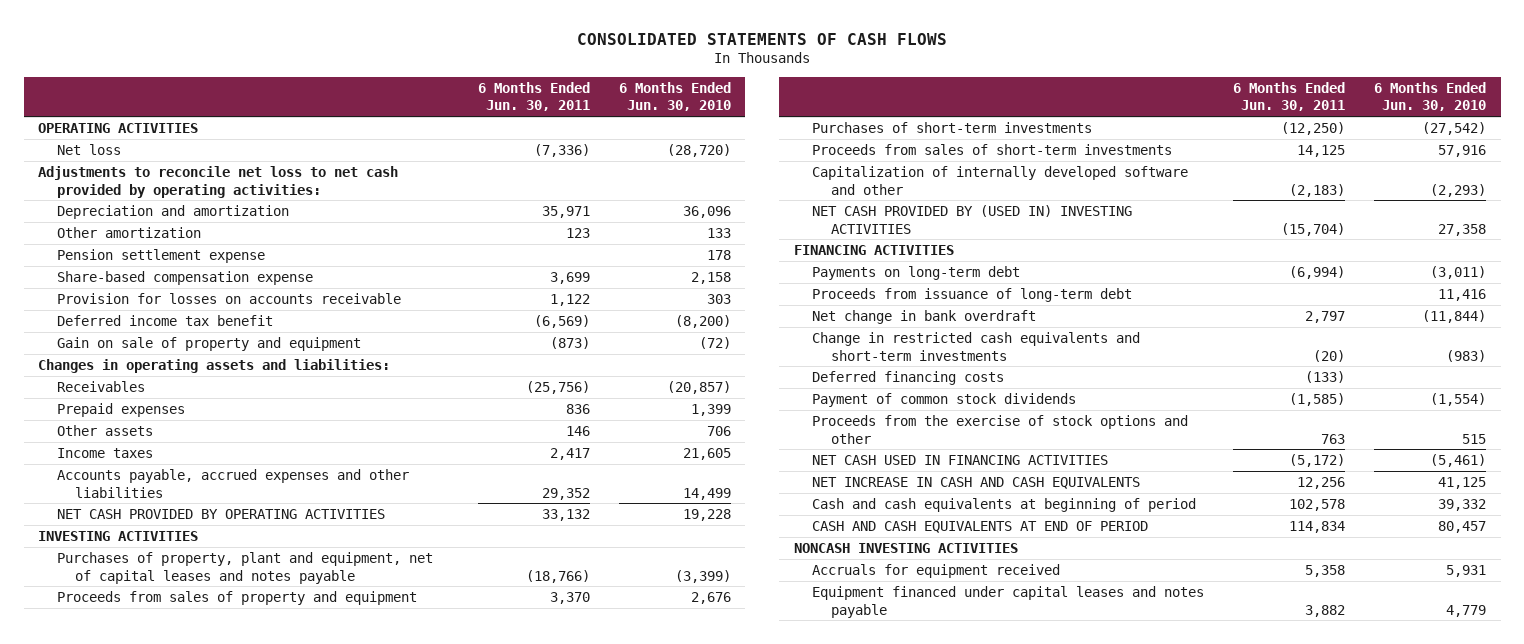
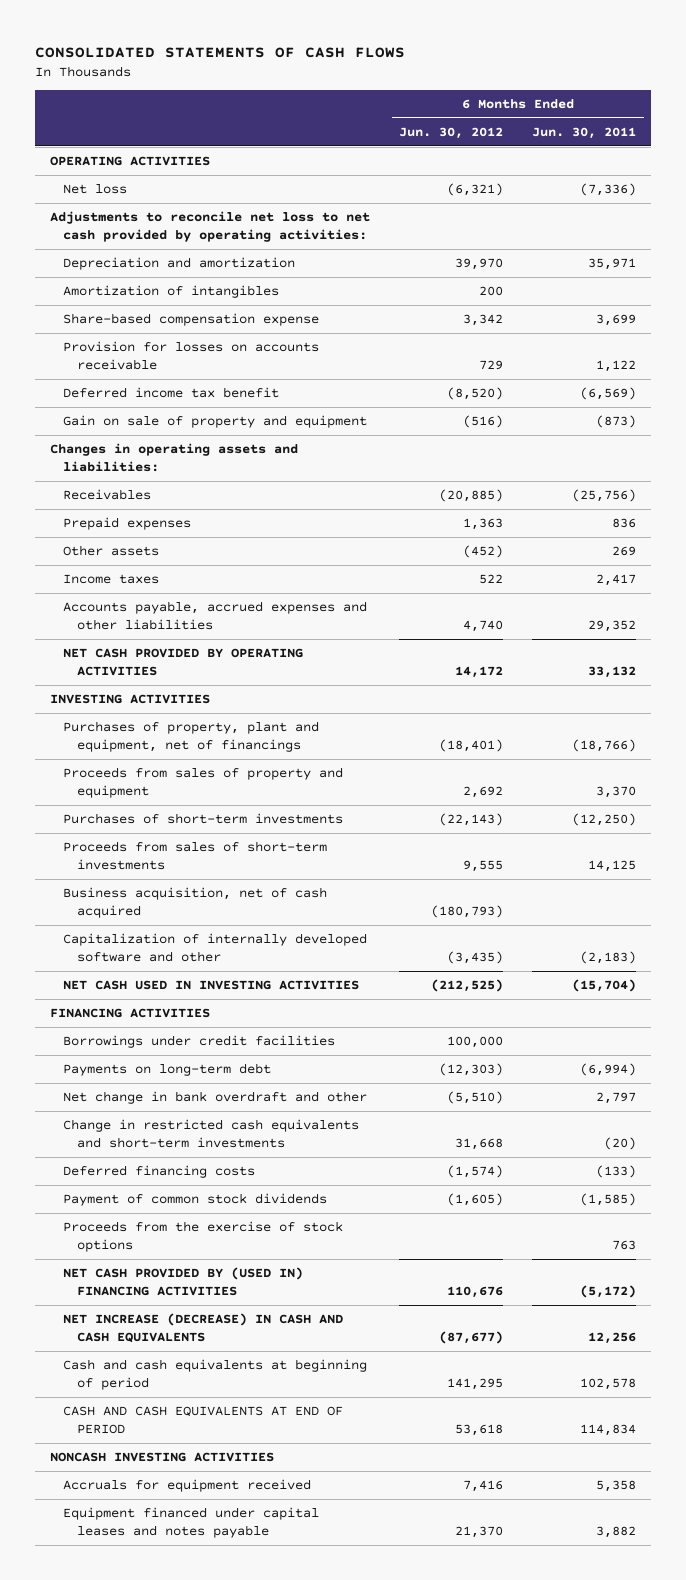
- | 6 Months Ended Jun. 30, 2011 | 6 Months Ended Jun. 30, 2010
+ | 6 Months Ended Jun. 30, 2012 | 6 Months Ended Jun. 30, 2011
- Other amortization | 123 | 133
- Pension settlement expense | | 178
+ Amortization of intangibles | 200 |
- Other assets | 146 | 706
+ Other assets | (452) | 269
- Purchases of property, plant and equipment, net of capital leases and notes payable | (18,766) | (3,399)
+ Purchases of property, plant and equipment, net of financings | (18,401) | (18,766)
+ Business acquisition, net of cash acquired | (180,793) |
- NET CASH PROVIDED BY (USED IN) INVESTING ACTIVITIES | (15,704) | 27,358
+ NET CASH USED IN INVESTING ACTIVITIES | (212,525) | (15,704)
+ Borrowings under credit facilities | 100,000 |
- Proceeds from issuance of long-term debt | | 11,416
- Net change in bank overdraft | 2,797 | (11,844)
+ Net change in bank overdraft and other | (5,510) | 2,797
- Proceeds from the exercise of stock options and other | 763 | 515
- NET CASH USED IN FINANCING ACTIVITIES | (5,172) | (5,461)
- NET INCREASE IN CASH AND CASH EQUIVALENTS | 12,256 | 41,125
+ Proceeds from the exercise of stock options | | 763
+ NET CASH PROVIDED BY (USED IN) FINANCING ACTIVITIES | 110,676 | (5,172)
+ NET INCREASE (DECREASE) IN CASH AND CASH EQUIVALENTS | (87,677) | 12,256

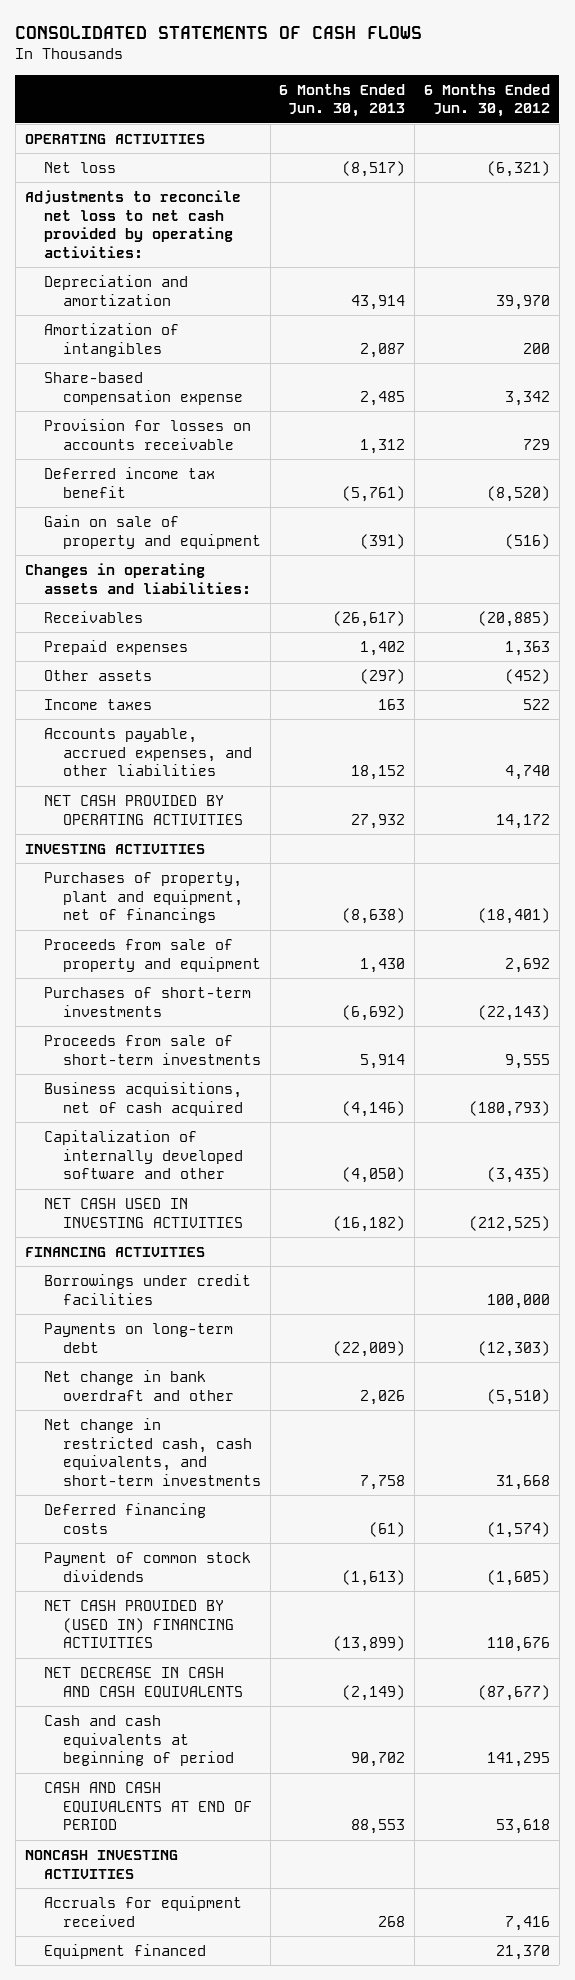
- | 6 Months Ended Jun. 30, 2012 | 6 Months Ended Jun. 30, 2011
+ | 6 Months Ended Jun. 30, 2013 | 6 Months Ended Jun. 30, 2012
- Accounts payable, accrued expenses and other liabilities | 4,740 | 29,352
+ Accounts payable, accrued expenses, and other liabilities | 18,152 | 4,740
- Proceeds from sales of property and equipment | 2,692 | 3,370
+ Proceeds from sale of property and equipment | 1,430 | 2,692
- Proceeds from sales of short-term investments | 9,555 | 14,125
- Business acquisition, net of cash acquired | (180,793) |
+ Proceeds from sale of short-term investments | 5,914 | 9,555
+ Business acquisitions, net of cash acquired | (4,146) | (180,793)
- Change in restricted cash equivalents and short-term investments | 31,668 | (20)
+ Net change in restricted cash, cash equivalents, and short-term investments | 7,758 | 31,668
- Proceeds from the exercise of stock options | | 763
- NET INCREASE (DECREASE) IN CASH AND CASH EQUIVALENTS | (87,677) | 12,256
+ NET DECREASE IN CASH AND CASH EQUIVALENTS | (2,149) | (87,677)
- Equipment financed under capital leases and notes payable | 21,370 | 3,882
+ Equipment financed | | 21,370

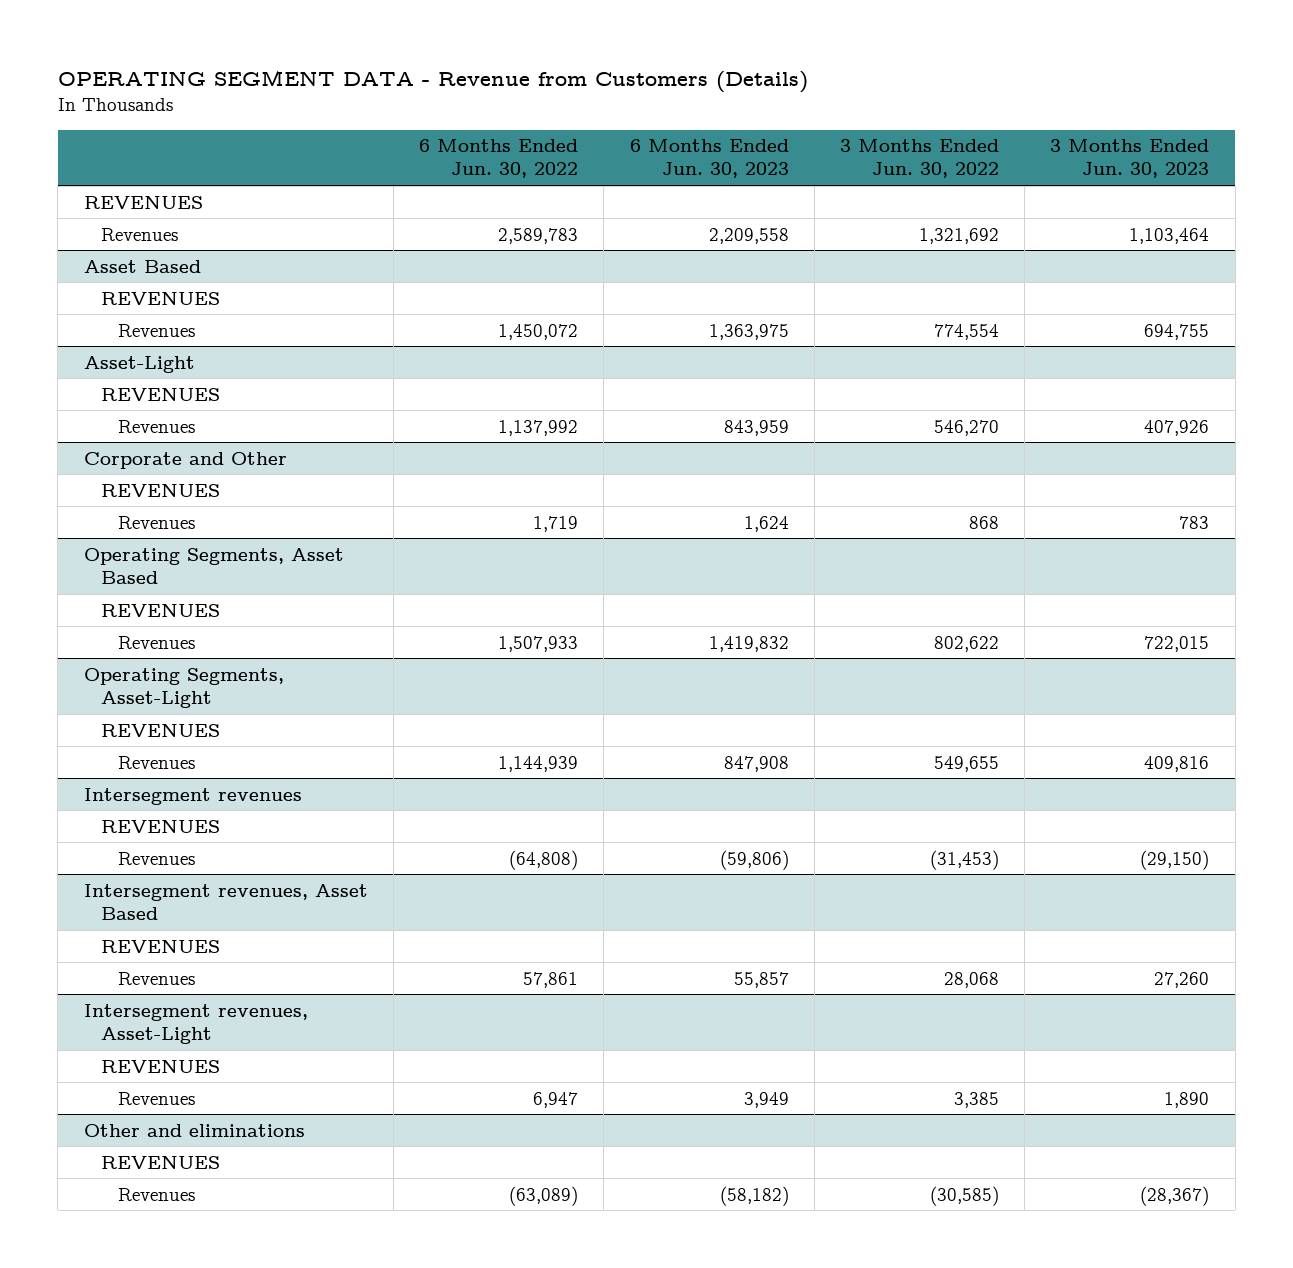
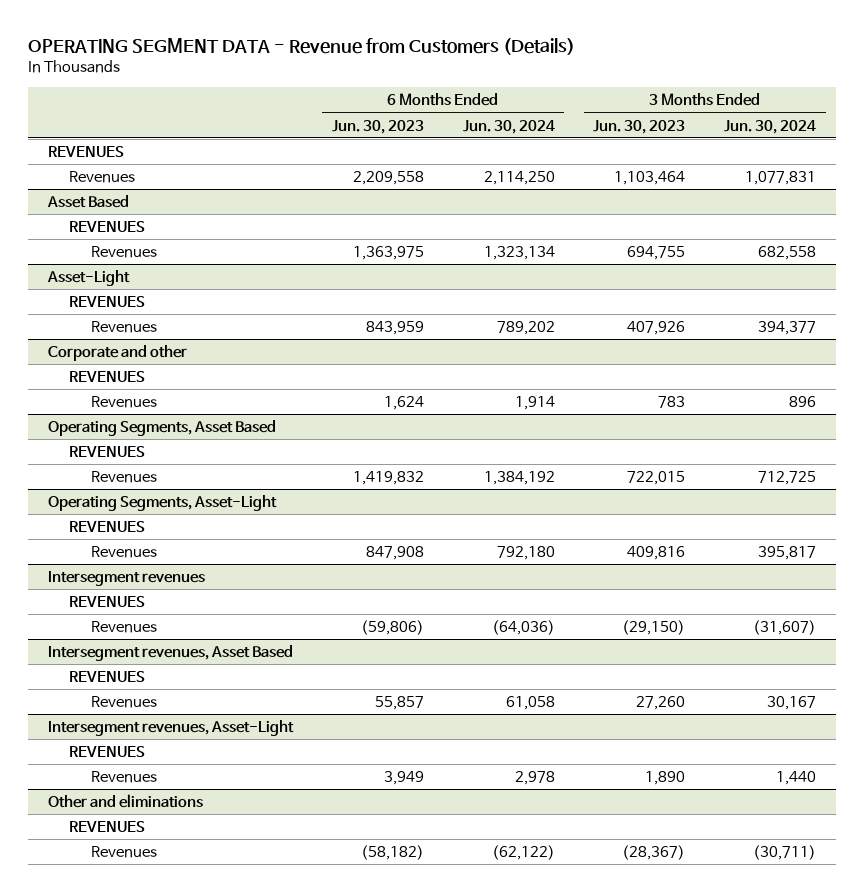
- | 6 Months Ended Jun. 30, 2022 | 6 Months Ended Jun. 30, 2023 | 3 Months Ended Jun. 30, 2022 | 3 Months Ended Jun. 30, 2023
+ | 6 Months Ended Jun. 30, 2023 | 6 Months Ended Jun. 30, 2024 | 3 Months Ended Jun. 30, 2023 | 3 Months Ended Jun. 30, 2024
- Corporate and Other
+ Corporate and other

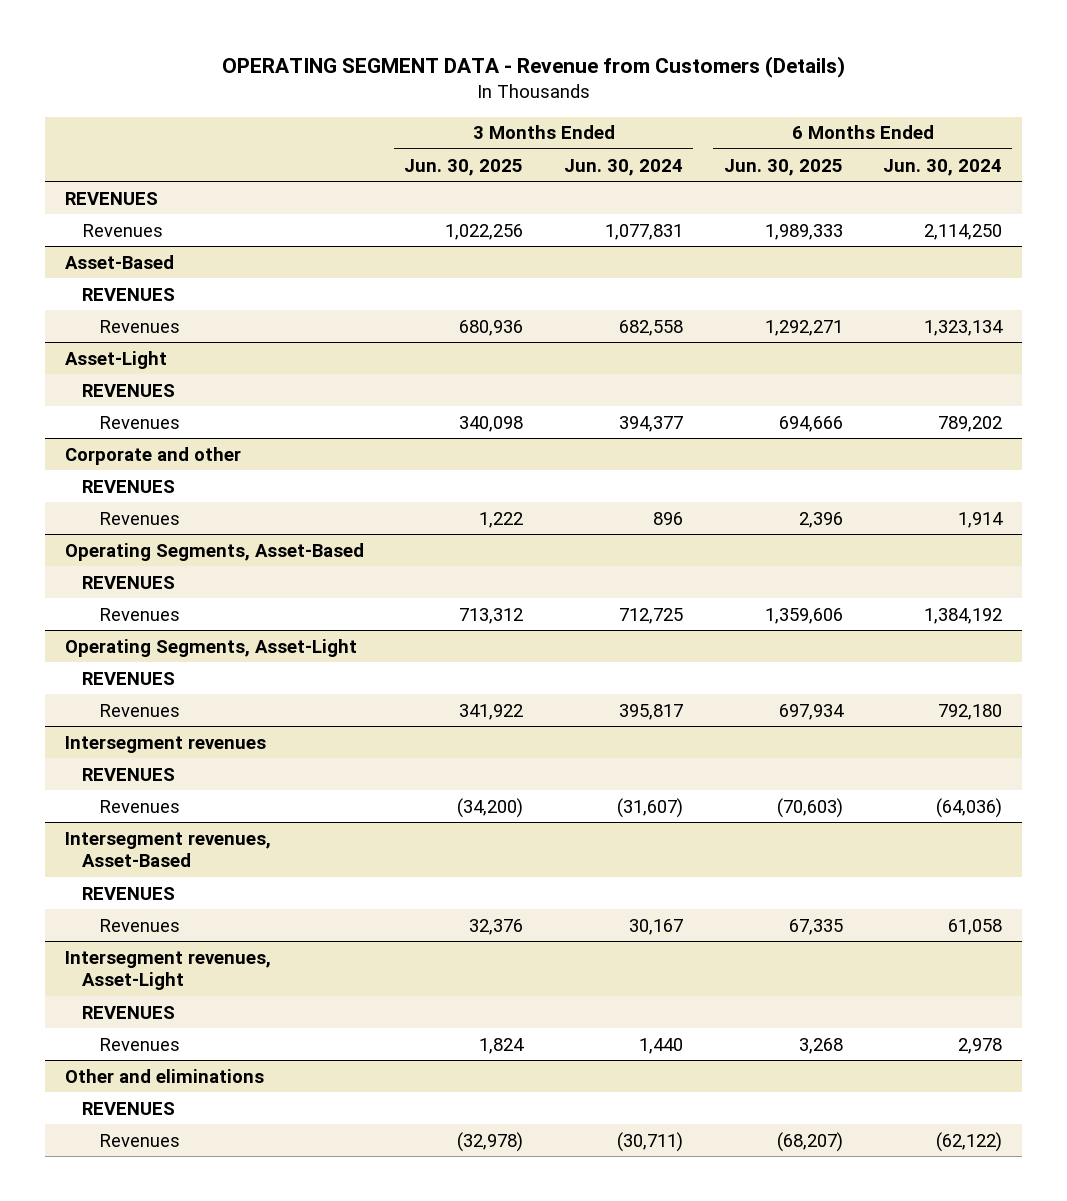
- | 6 Months Ended Jun. 30, 2023 | 6 Months Ended Jun. 30, 2024 | 3 Months Ended Jun. 30, 2023 | 3 Months Ended Jun. 30, 2024
+ | 3 Months Ended Jun. 30, 2025 | 3 Months Ended Jun. 30, 2024 | 6 Months Ended Jun. 30, 2025 | 6 Months Ended Jun. 30, 2024
- Asset Based
+ Asset-Based
- Operating Segments, Asset Based
+ Operating Segments, Asset-Based
- Intersegment revenues, Asset Based
+ Intersegment revenues, Asset-Based

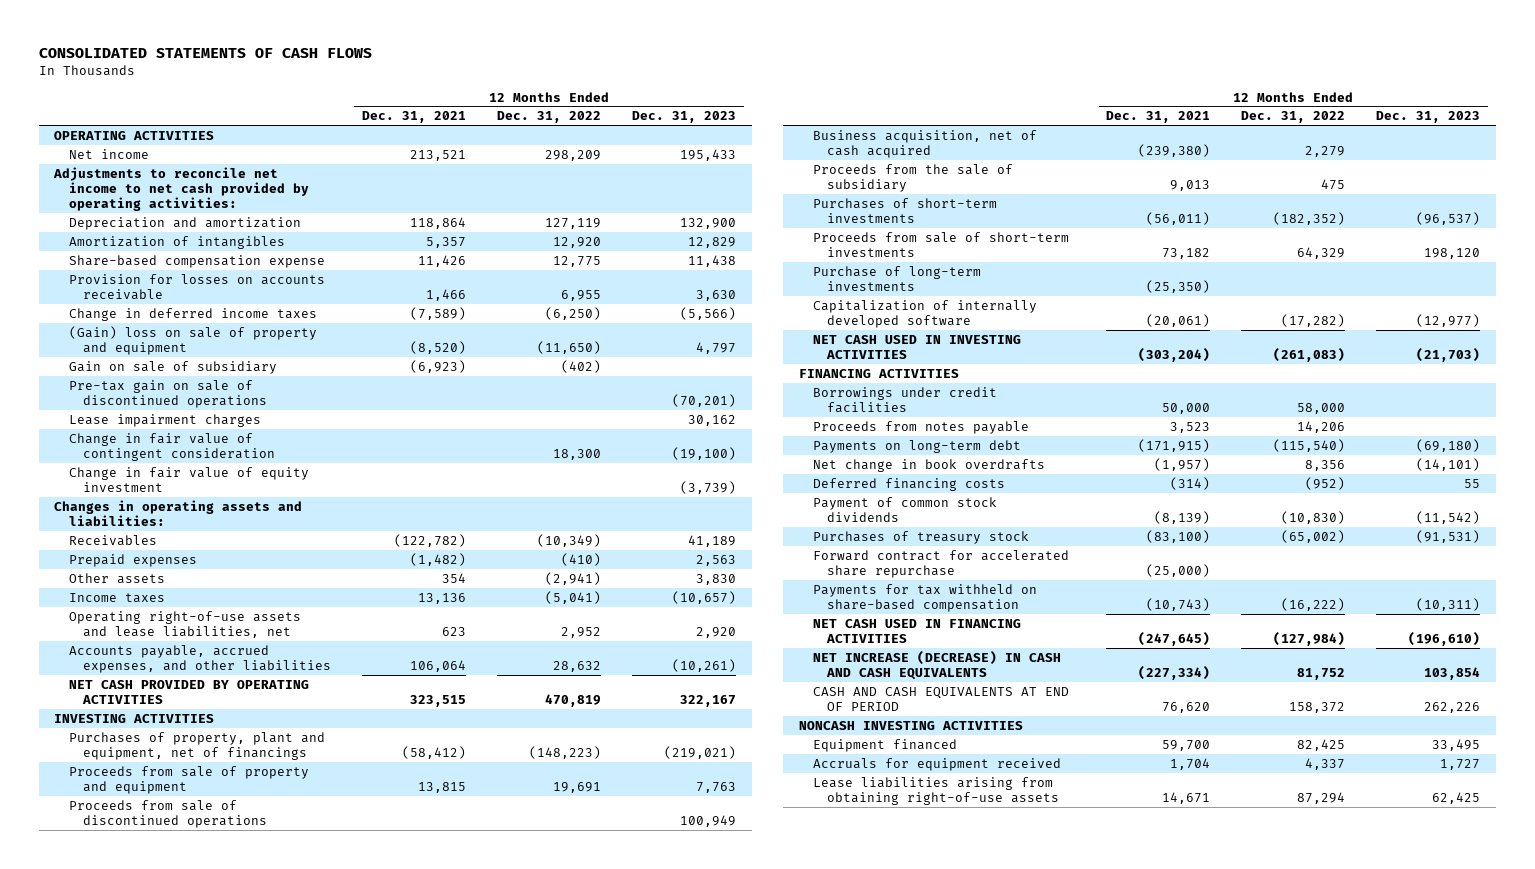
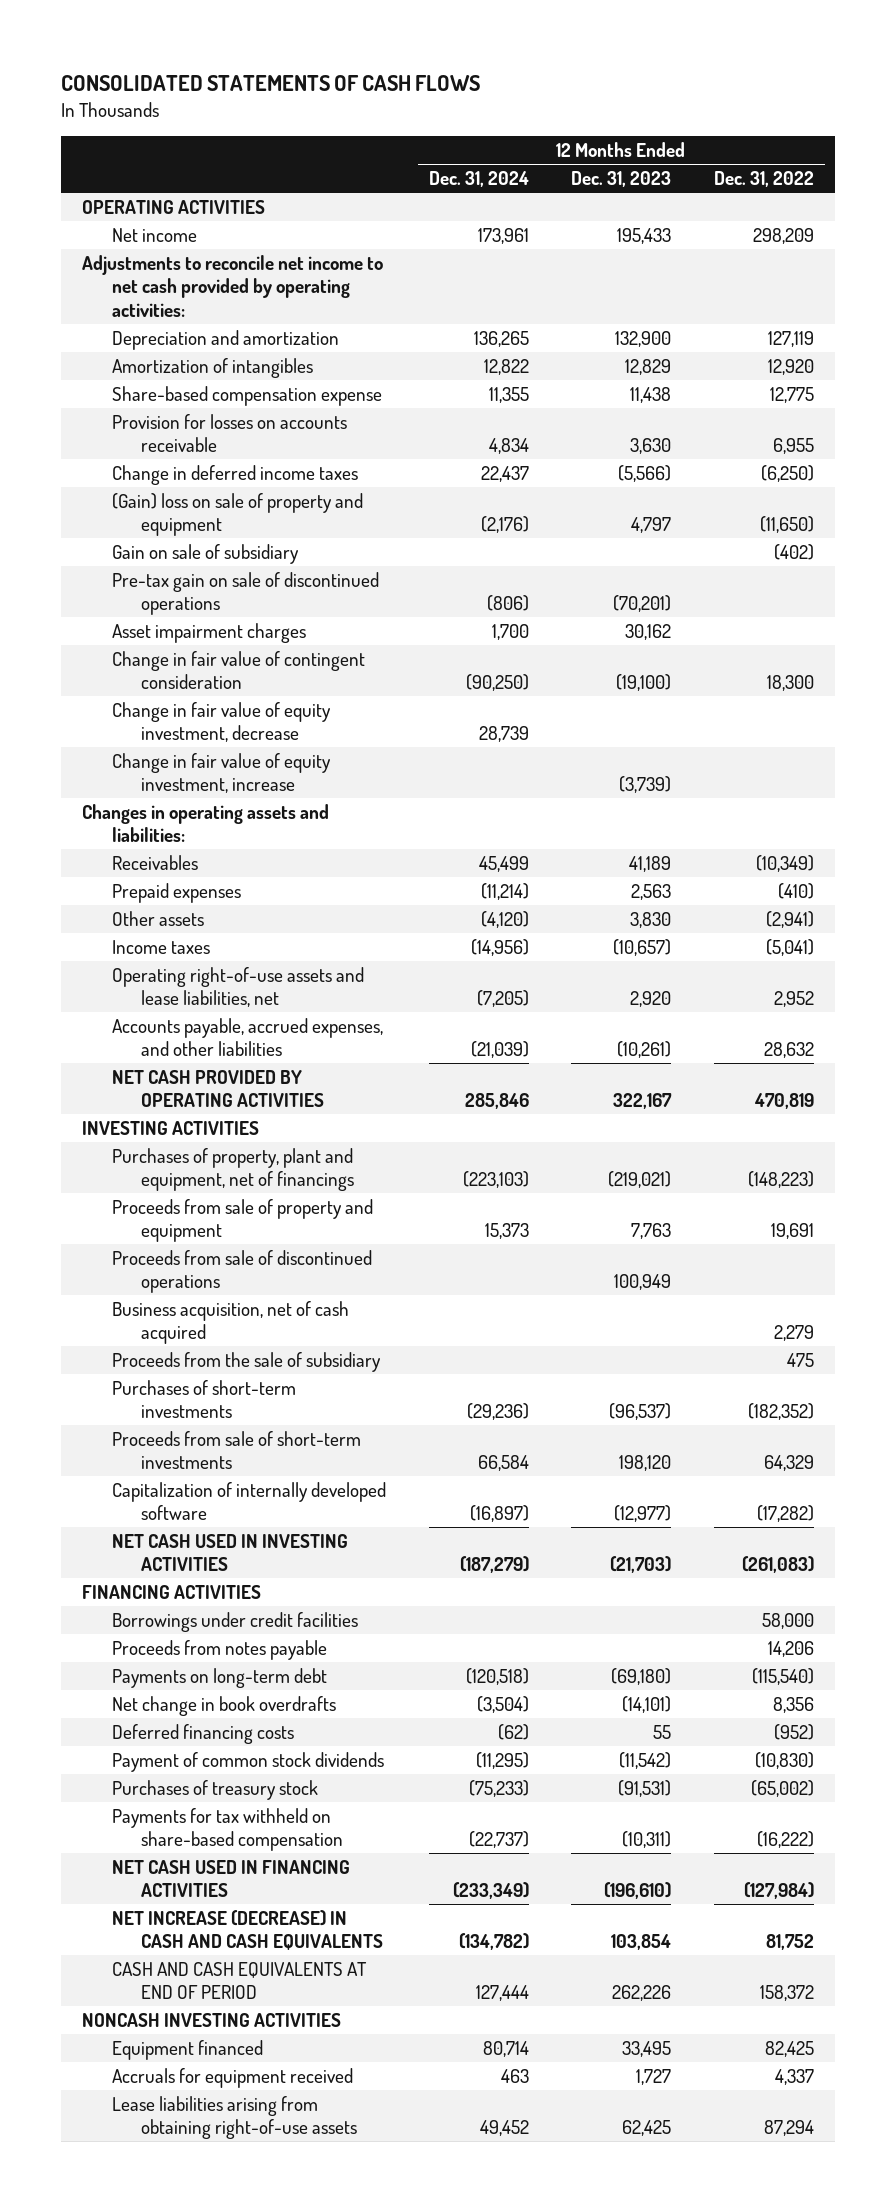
- | 12 Months Ended Dec. 31, 2021 | 12 Months Ended Dec. 31, 2022 | 12 Months Ended Dec. 31, 2023
+ | 12 Months Ended Dec. 31, 2024 | 12 Months Ended Dec. 31, 2023 | 12 Months Ended Dec. 31, 2022
- Lease impairment charges | | | 30,162
+ Asset impairment charges | 1,700 | 30,162 |
- Change in fair value of equity investment | | | (3,739)
+ Change in fair value of equity investment, decrease | 28,739 | |
+ Change in fair value of equity investment, increase | | (3,739) |
- Purchase of long-term investments | (25,350) | |
- Forward contract for accelerated share repurchase | (25,000) | |

